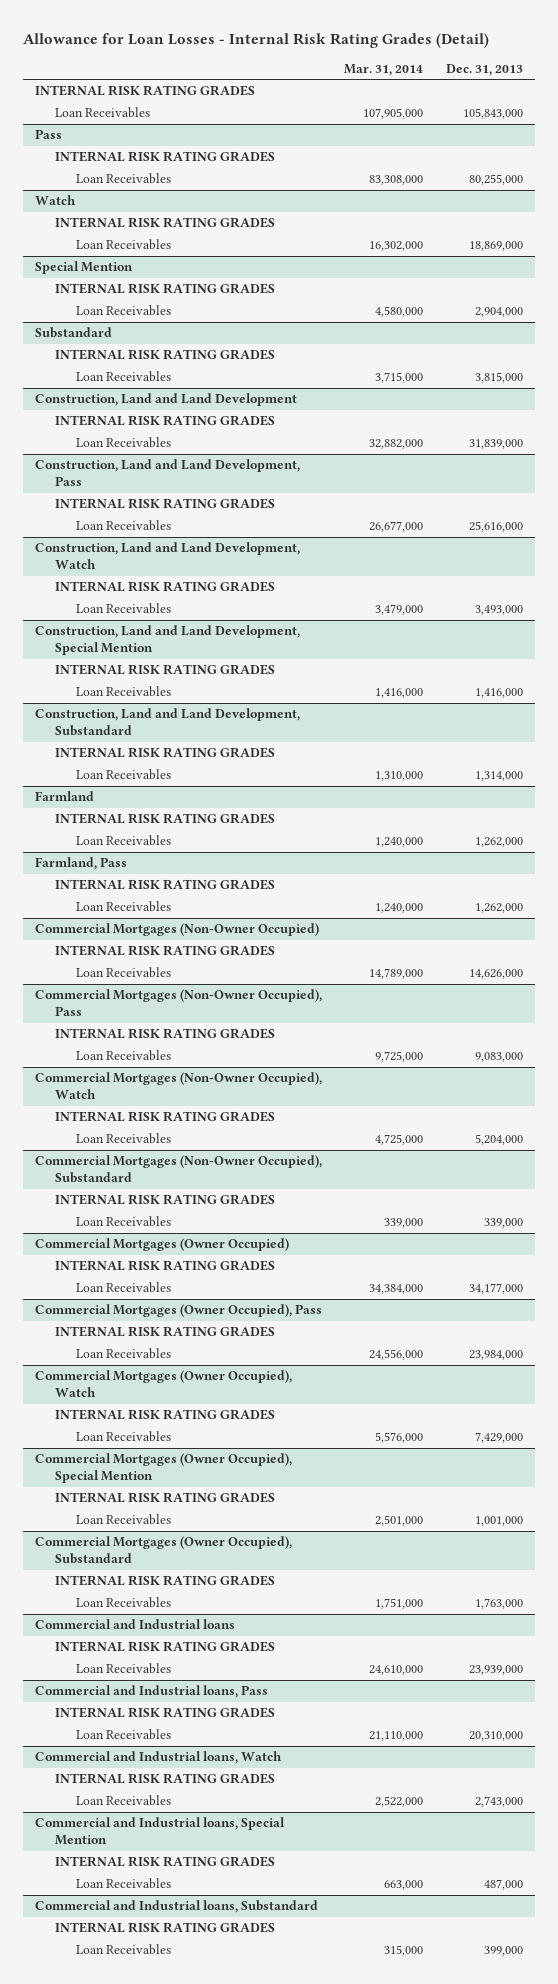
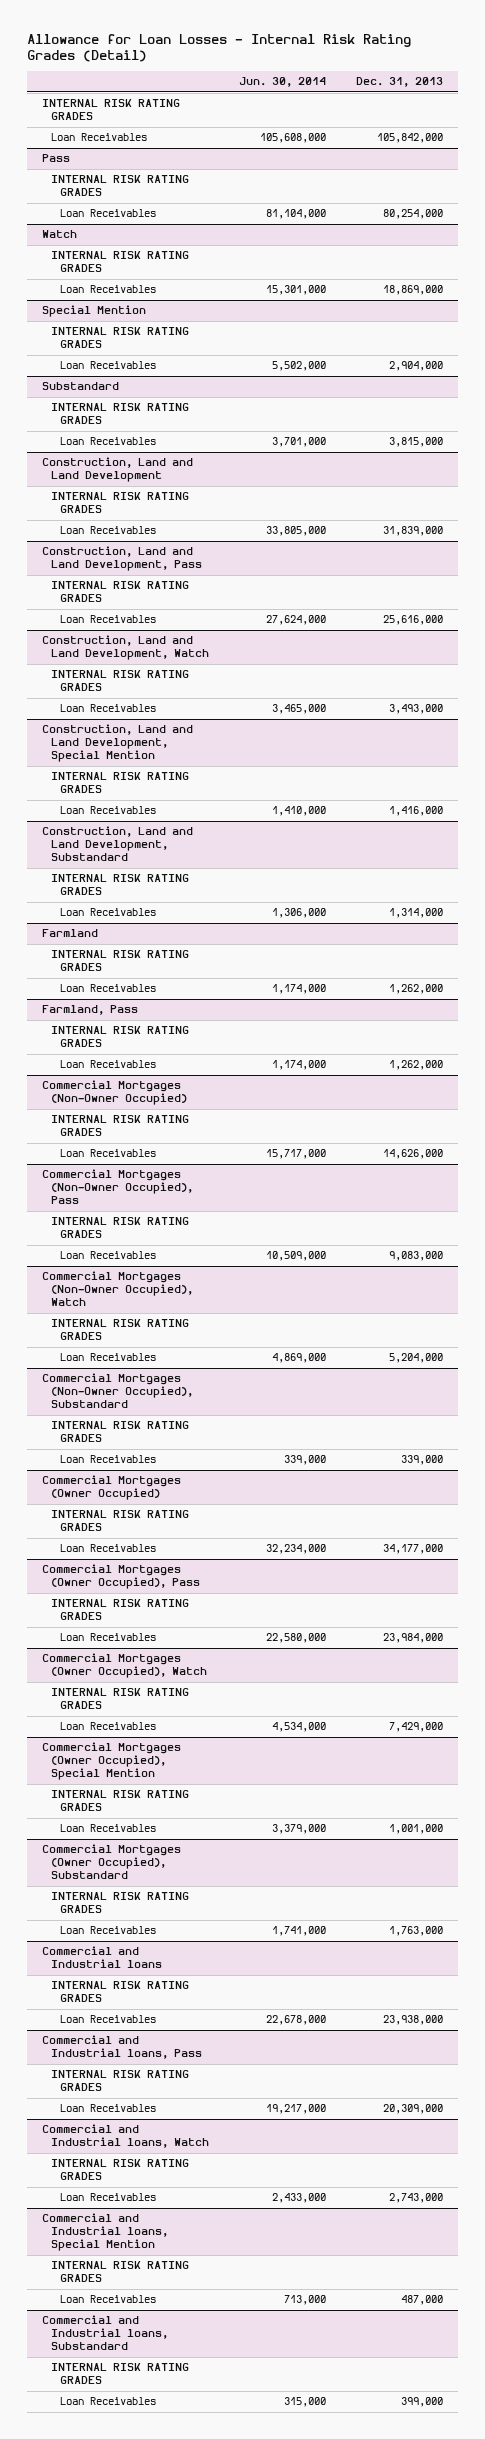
- | Mar. 31, 2014 | Dec. 31, 2013
+ | Jun. 30, 2014 | Dec. 31, 2013
- Loan Receivables | 107,905,000 | 105,843,000
+ Loan Receivables | 105,608,000 | 105,842,000
@ Pass
- Loan Receivables | 83,308,000 | 80,255,000
+ Loan Receivables | 81,104,000 | 80,254,000
@ Commercial and Industrial loans
- Loan Receivables | 24,610,000 | 23,939,000
+ Loan Receivables | 22,678,000 | 23,938,000
@ Commercial and Industrial loans, Pass
- Loan Receivables | 21,110,000 | 20,310,000
+ Loan Receivables | 19,217,000 | 20,309,000

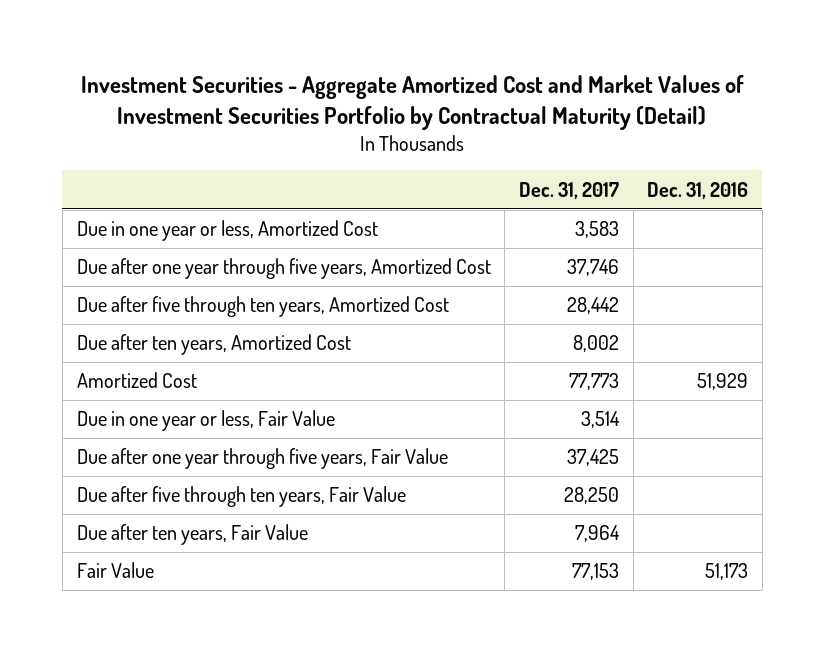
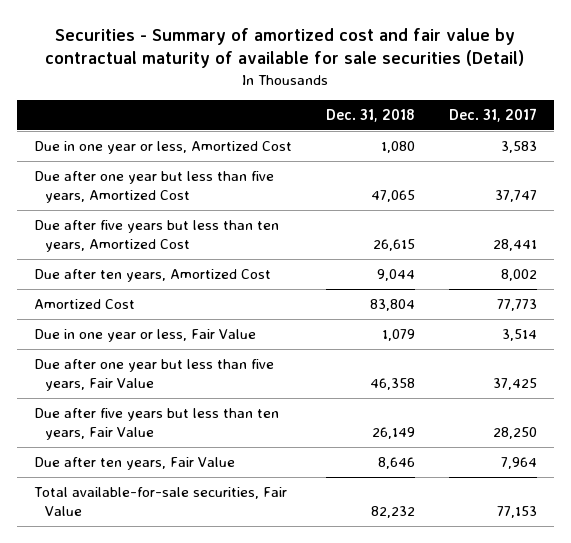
- Investment Securities - Aggregate Amortized Cost and Market Values of Investment Securities Portfolio by Contractual Maturity (Detail)
+ Securities - Summary of amortized cost and fair value by contractual maturity of available for sale securities (Detail)
- | Dec. 31, 2017 | Dec. 31, 2016
+ | Dec. 31, 2018 | Dec. 31, 2017
- Due after one year through five years, Amortized Cost | 37,746 |
- Due after five through ten years, Amortized Cost | 28,442 |
+ Due after one year but less than five years, Amortized Cost | 47,065 | 37,747
+ Due after five years but less than ten years, Amortized Cost | 26,615 | 28,441
- Due after one year through five years, Fair Value | 37,425 |
- Due after five through ten years, Fair Value | 28,250 |
+ Due after one year but less than five years, Fair Value | 46,358 | 37,425
+ Due after five years but less than ten years, Fair Value | 26,149 | 28,250
- Fair Value | 77,153 | 51,173
+ Total available-for-sale securities, Fair Value | 82,232 | 77,153

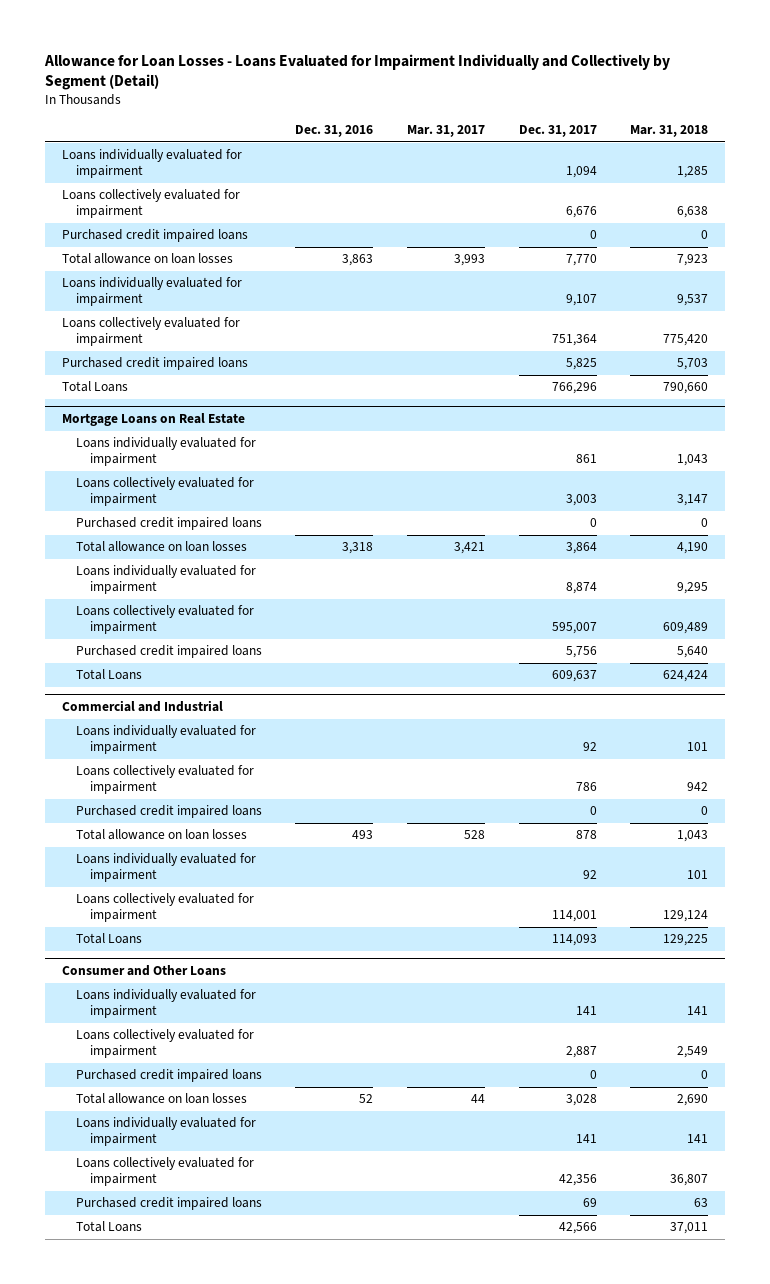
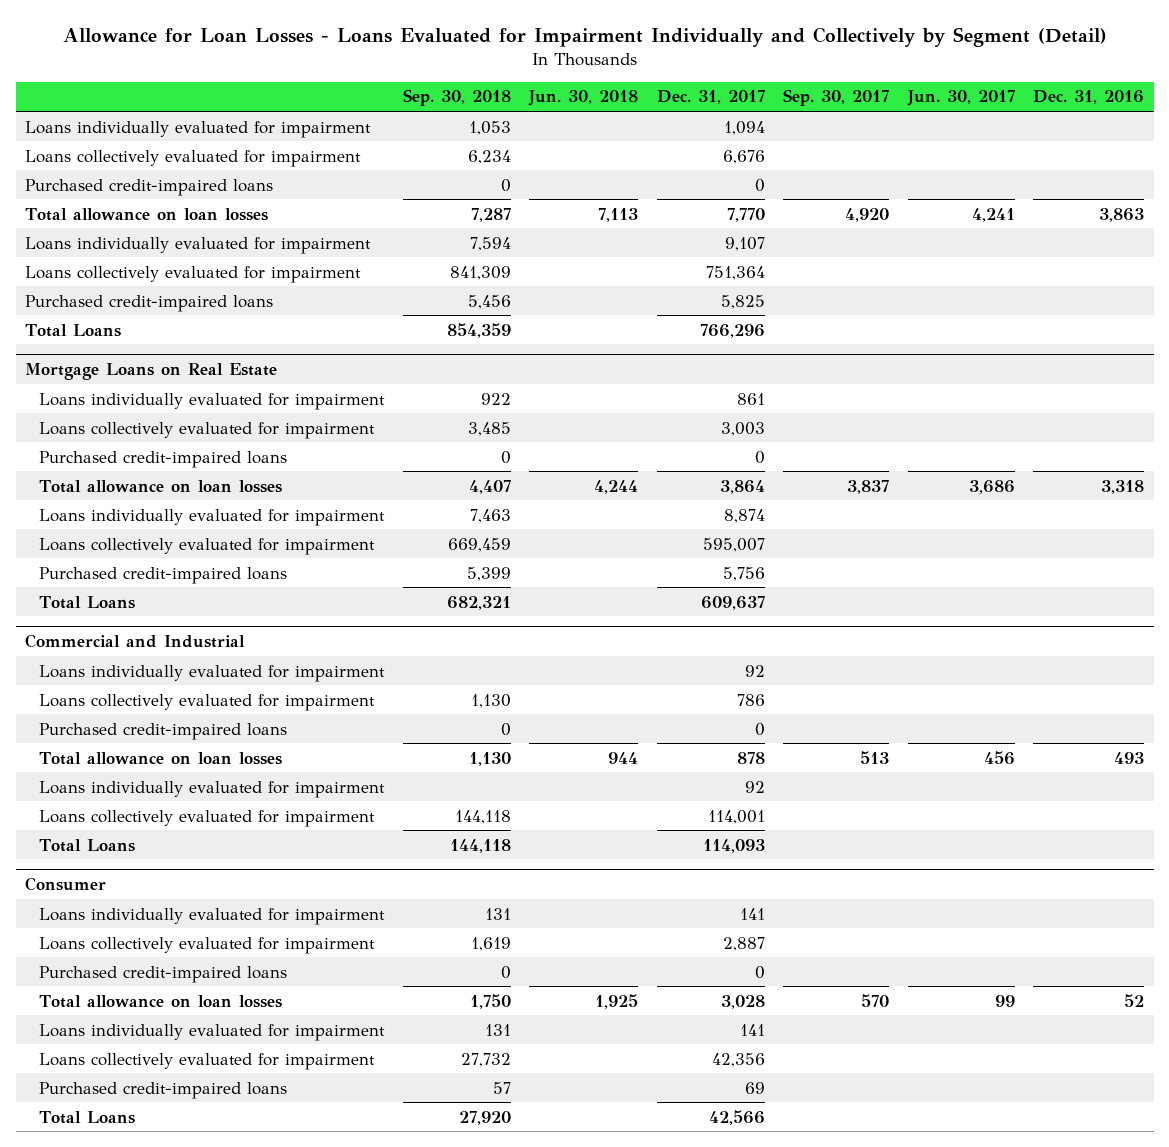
- | Dec. 31, 2016 | Mar. 31, 2017 | Dec. 31, 2017 | Mar. 31, 2018
+ | Sep. 30, 2018 | Jun. 30, 2018 | Dec. 31, 2017 | Sep. 30, 2017 | Jun. 30, 2017 | Dec. 31, 2016
- Purchased credit impaired loans | | | 0 | 0
+ Purchased credit-impaired loans | 0 | | 0 | | |
- Purchased credit impaired loans | | | 5,825 | 5,703
+ Purchased credit-impaired loans | 5,456 | | 5,825 | | |
@ Mortgage Loans on Real Estate
- Purchased credit impaired loans | | | 0 | 0
+ Purchased credit-impaired loans | 0 | | 0 | | |
- Purchased credit impaired loans | | | 5,756 | 5,640
+ Purchased credit-impaired loans | 5,399 | | 5,756 | | |
@ Commercial and Industrial
- Purchased credit impaired loans | | | 0 | 0
+ Purchased credit-impaired loans | 0 | | 0 | | |
- Consumer and Other Loans
+ Consumer
- Purchased credit impaired loans | | | 0 | 0
+ Purchased credit-impaired loans | 0 | | 0 | | |
- Purchased credit impaired loans | | | 69 | 63
+ Purchased credit-impaired loans | 57 | | 69 | | |

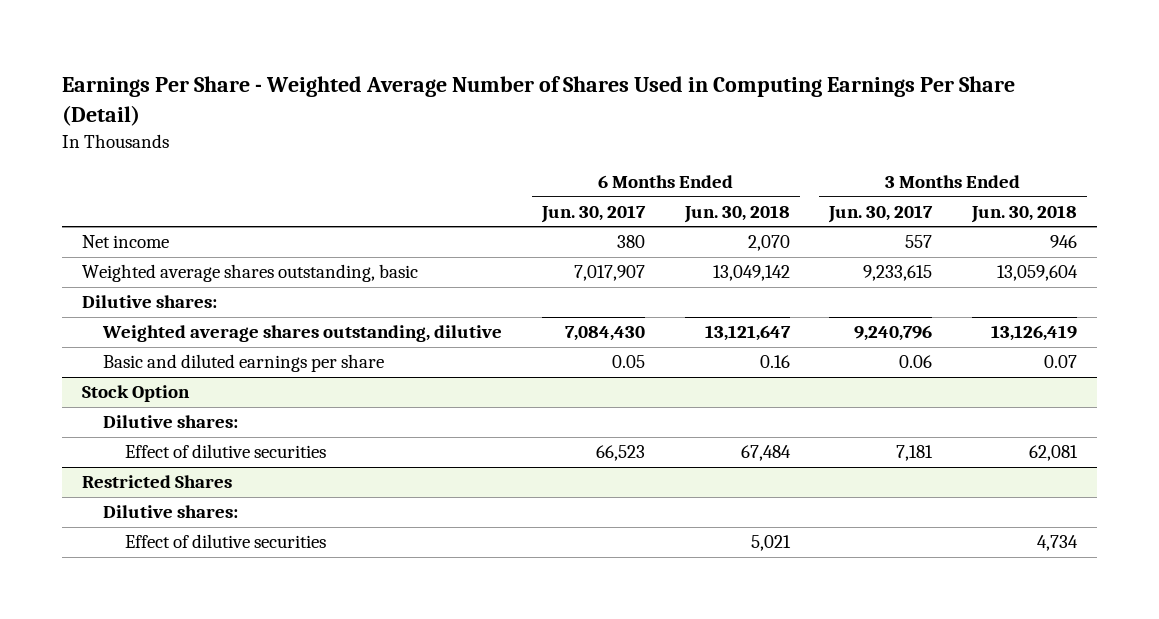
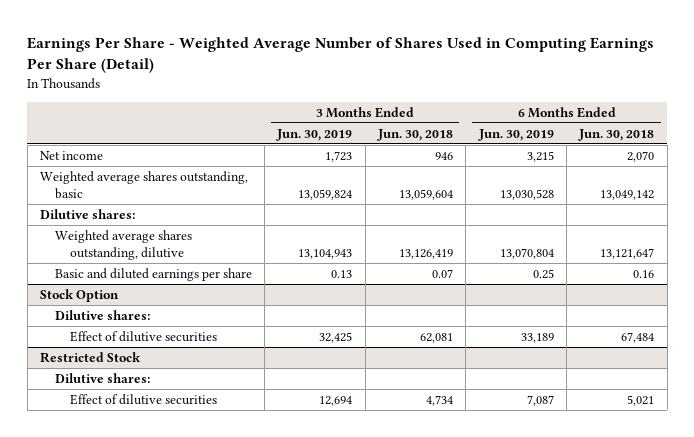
- | 6 Months Ended Jun. 30, 2017 | 6 Months Ended Jun. 30, 2018 | 3 Months Ended Jun. 30, 2017 | 3 Months Ended Jun. 30, 2018
+ | 3 Months Ended Jun. 30, 2019 | 3 Months Ended Jun. 30, 2018 | 6 Months Ended Jun. 30, 2019 | 6 Months Ended Jun. 30, 2018
- Restricted Shares
+ Restricted Stock

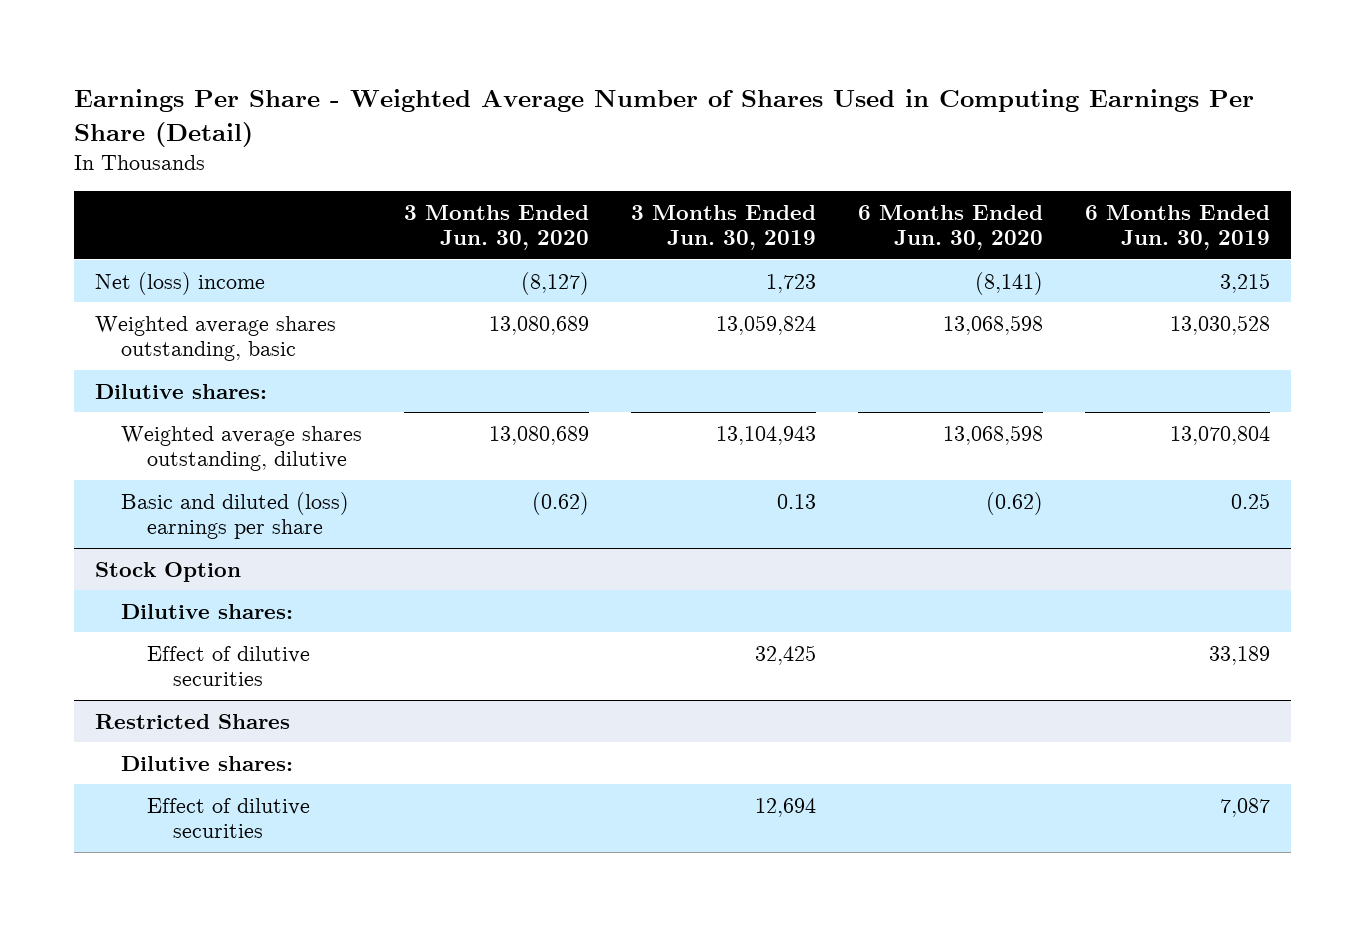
- | 3 Months Ended Jun. 30, 2019 | 3 Months Ended Jun. 30, 2018 | 6 Months Ended Jun. 30, 2019 | 6 Months Ended Jun. 30, 2018
+ | 3 Months Ended Jun. 30, 2020 | 3 Months Ended Jun. 30, 2019 | 6 Months Ended Jun. 30, 2020 | 6 Months Ended Jun. 30, 2019
- Net income | 1,723 | 946 | 3,215 | 2,070
+ Net (loss) income | (8,127) | 1,723 | (8,141) | 3,215
- Basic and diluted earnings per share | 0.13 | 0.07 | 0.25 | 0.16
+ Basic and diluted (loss) earnings per share | (0.62) | 0.13 | (0.62) | 0.25
- Restricted Stock
+ Restricted Shares

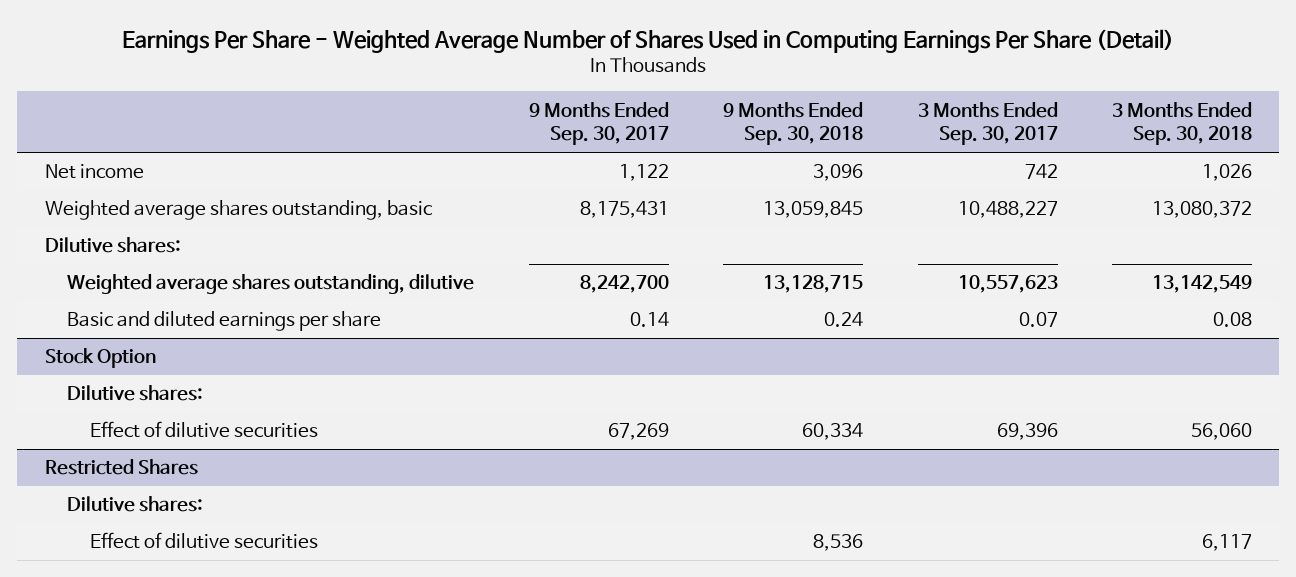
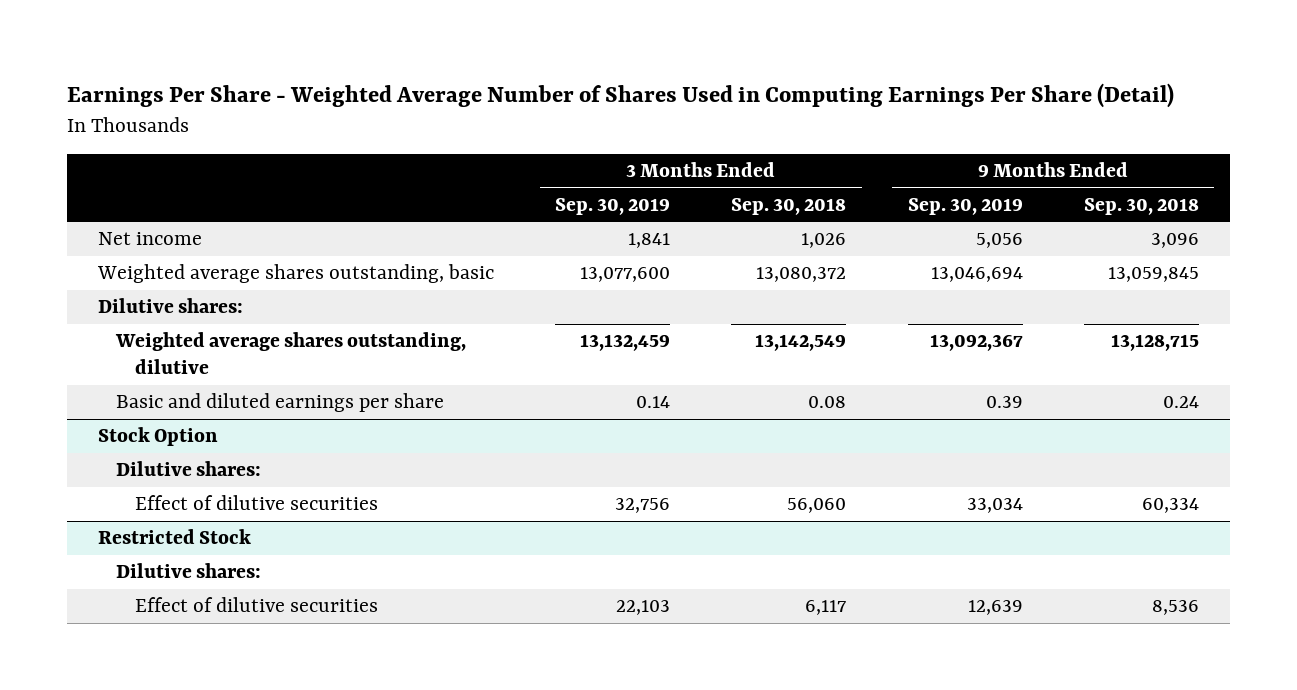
- | 9 Months Ended Sep. 30, 2017 | 9 Months Ended Sep. 30, 2018 | 3 Months Ended Sep. 30, 2017 | 3 Months Ended Sep. 30, 2018
+ | 3 Months Ended Sep. 30, 2019 | 3 Months Ended Sep. 30, 2018 | 9 Months Ended Sep. 30, 2019 | 9 Months Ended Sep. 30, 2018
- Restricted Shares
+ Restricted Stock

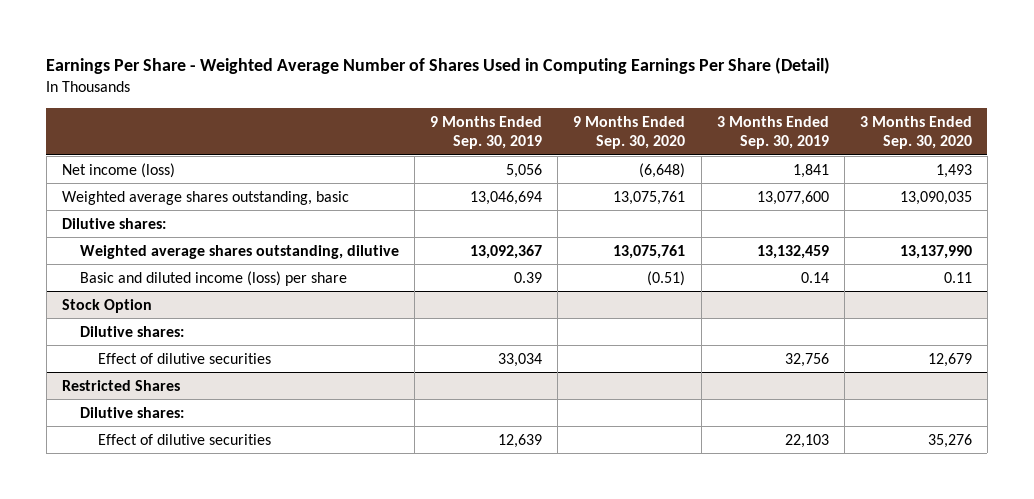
- | 3 Months Ended Sep. 30, 2019 | 3 Months Ended Sep. 30, 2018 | 9 Months Ended Sep. 30, 2019 | 9 Months Ended Sep. 30, 2018
+ | 9 Months Ended Sep. 30, 2019 | 9 Months Ended Sep. 30, 2020 | 3 Months Ended Sep. 30, 2019 | 3 Months Ended Sep. 30, 2020
- Net income | 1,841 | 1,026 | 5,056 | 3,096
+ Net income (loss) | 5,056 | (6,648) | 1,841 | 1,493
- Basic and diluted earnings per share | 0.14 | 0.08 | 0.39 | 0.24
+ Basic and diluted income (loss) per share | 0.39 | (0.51) | 0.14 | 0.11
- Restricted Stock
+ Restricted Shares

